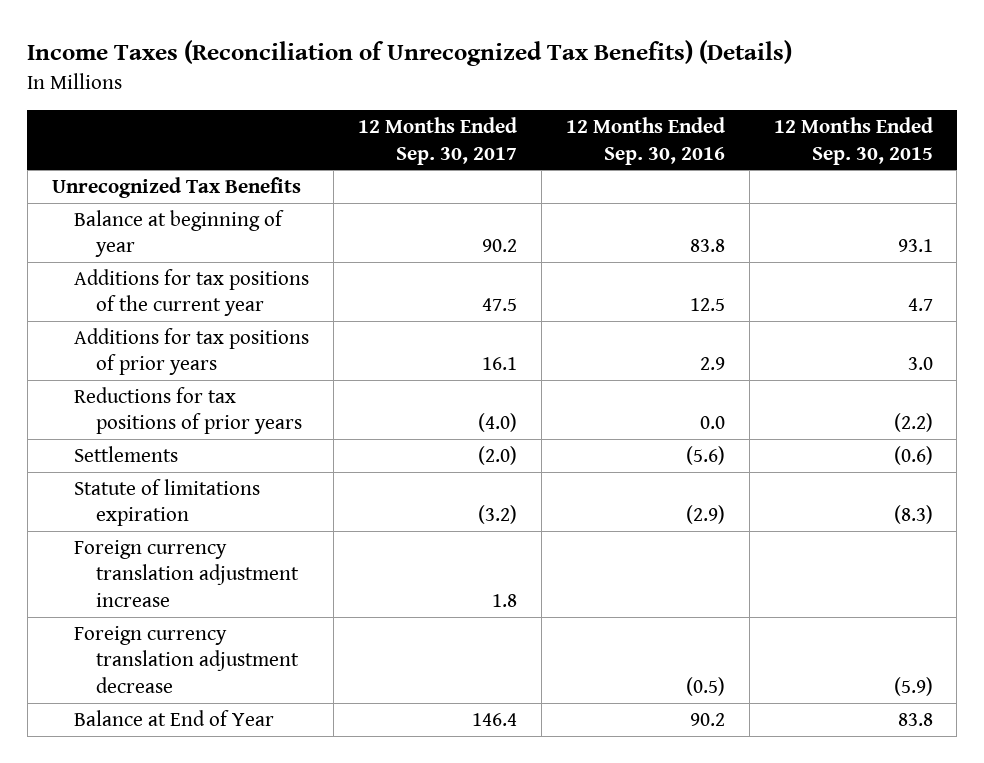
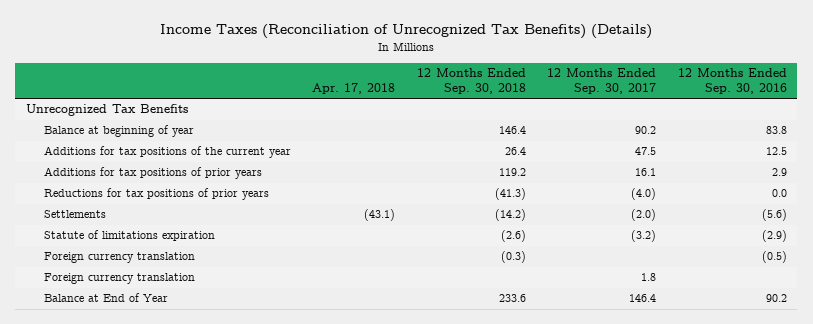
- | 12 Months Ended Sep. 30, 2017 | 12 Months Ended Sep. 30, 2016 | 12 Months Ended Sep. 30, 2015
+ | Apr. 17, 2018 | 12 Months Ended Sep. 30, 2018 | 12 Months Ended Sep. 30, 2017 | 12 Months Ended Sep. 30, 2016
- Foreign currency translation adjustment increase | 1.8 | |
- Foreign currency translation adjustment decrease | | (0.5) | (5.9)
+ Foreign currency translation | | (0.3) | | (0.5)
+ Foreign currency translation | | | 1.8 |

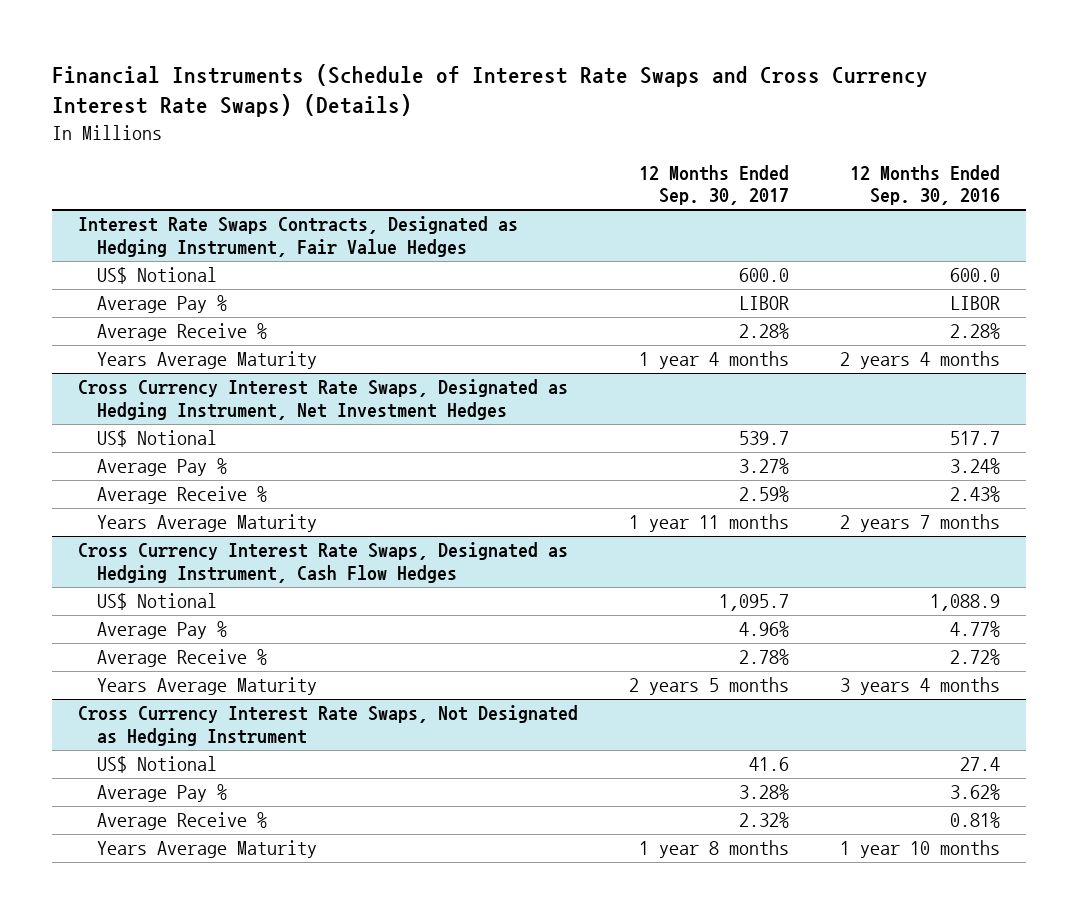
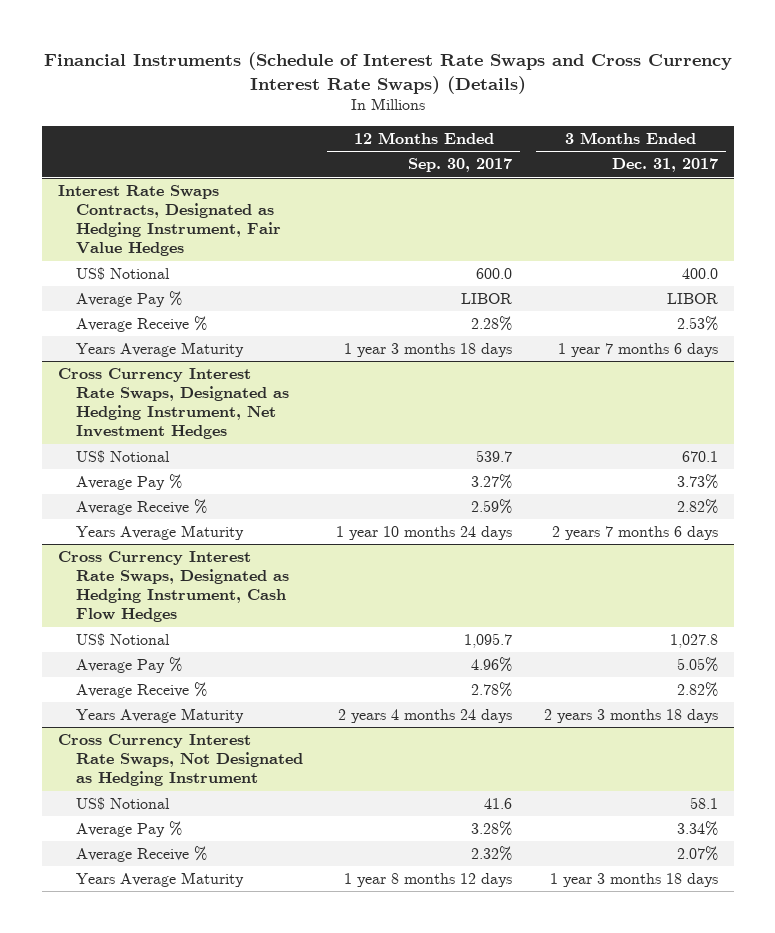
- | 12 Months Ended Sep. 30, 2017 | 12 Months Ended Sep. 30, 2016
+ | 12 Months Ended Sep. 30, 2017 | 3 Months Ended Dec. 31, 2017
@ Interest Rate Swaps Contracts, Designated as Hedging Instrument, Fair Value Hedges
- Years Average Maturity | 1 year 4 months | 2 years 4 months
+ Years Average Maturity | 1 year 3 months 18 days | 1 year 7 months 6 days
@ Cross Currency Interest Rate Swaps, Designated as Hedging Instrument, Net Investment Hedges
- Years Average Maturity | 1 year 11 months | 2 years 7 months
+ Years Average Maturity | 1 year 10 months 24 days | 2 years 7 months 6 days
@ Cross Currency Interest Rate Swaps, Designated as Hedging Instrument, Cash Flow Hedges
- Years Average Maturity | 2 years 5 months | 3 years 4 months
+ Years Average Maturity | 2 years 4 months 24 days | 2 years 3 months 18 days
@ Cross Currency Interest Rate Swaps, Not Designated as Hedging Instrument
- Years Average Maturity | 1 year 8 months | 1 year 10 months
+ Years Average Maturity | 1 year 8 months 12 days | 1 year 3 months 18 days

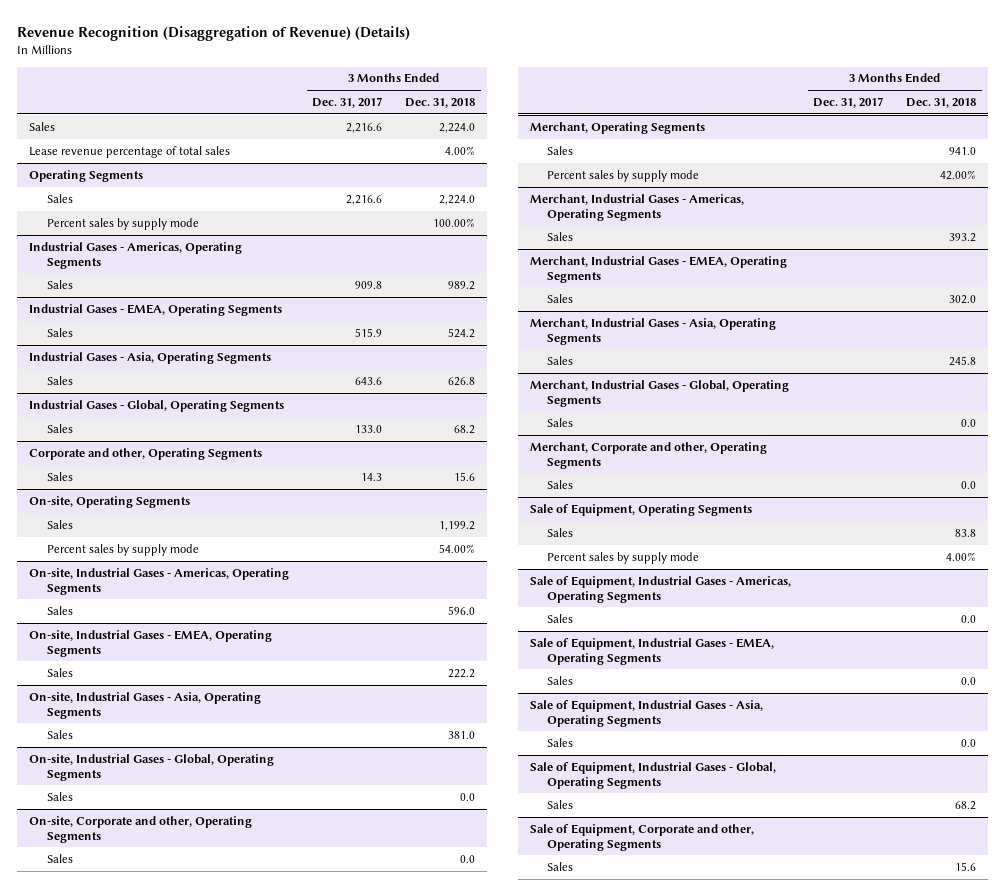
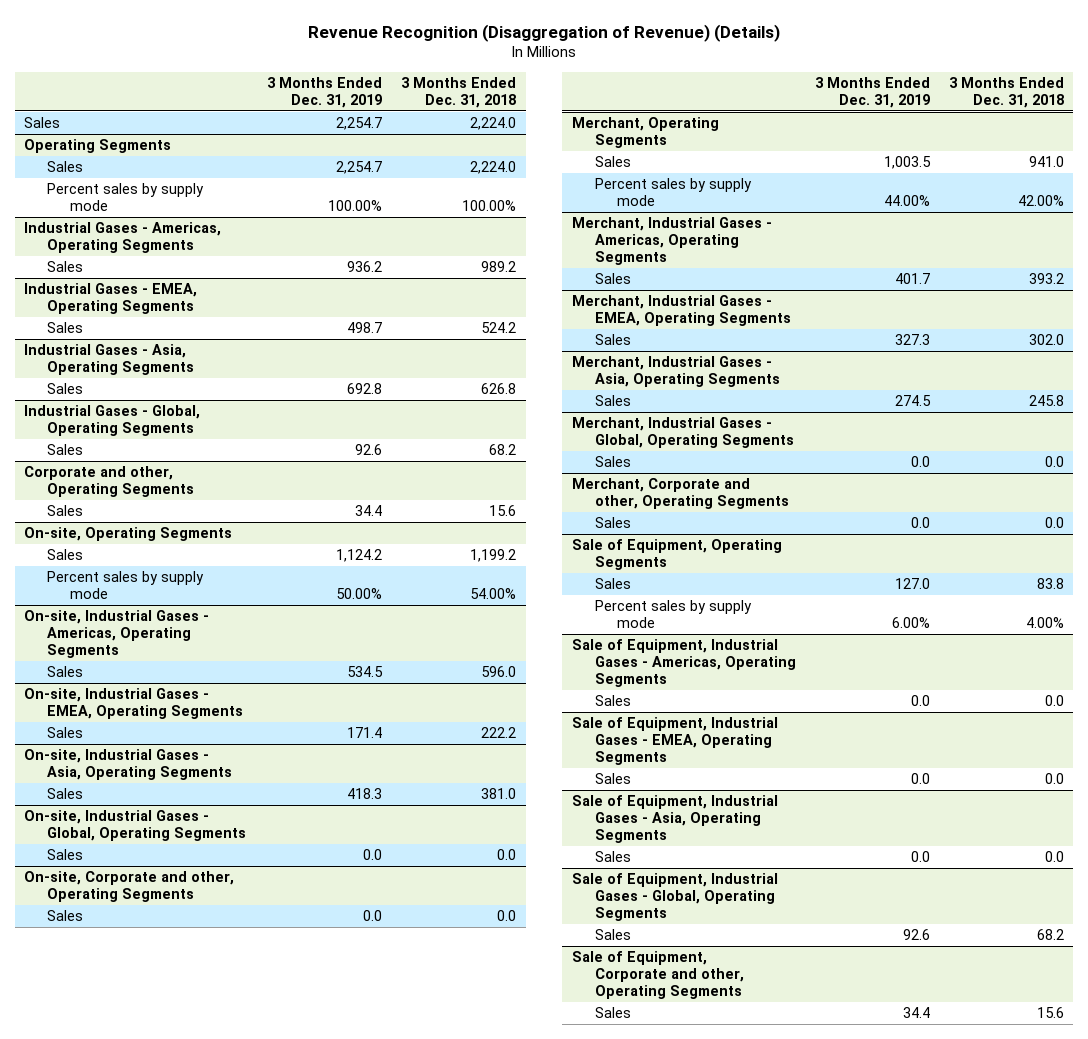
- | 3 Months Ended Dec. 31, 2017 | 3 Months Ended Dec. 31, 2018
+ | 3 Months Ended Dec. 31, 2019 | 3 Months Ended Dec. 31, 2018
- Lease revenue percentage of total sales | | 4.00%

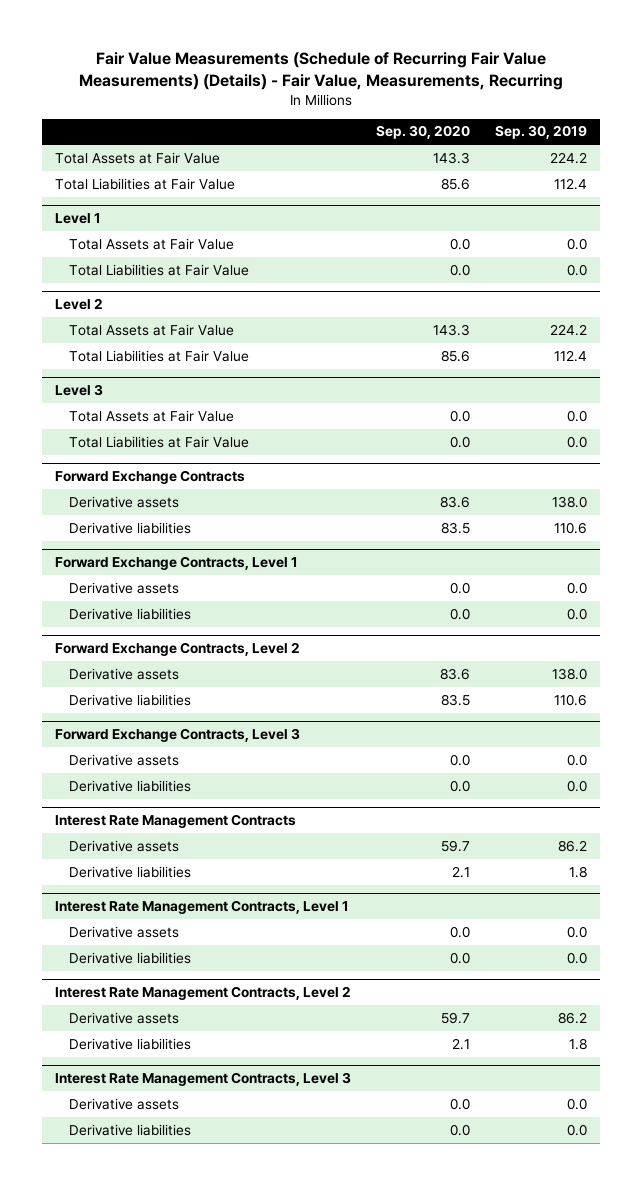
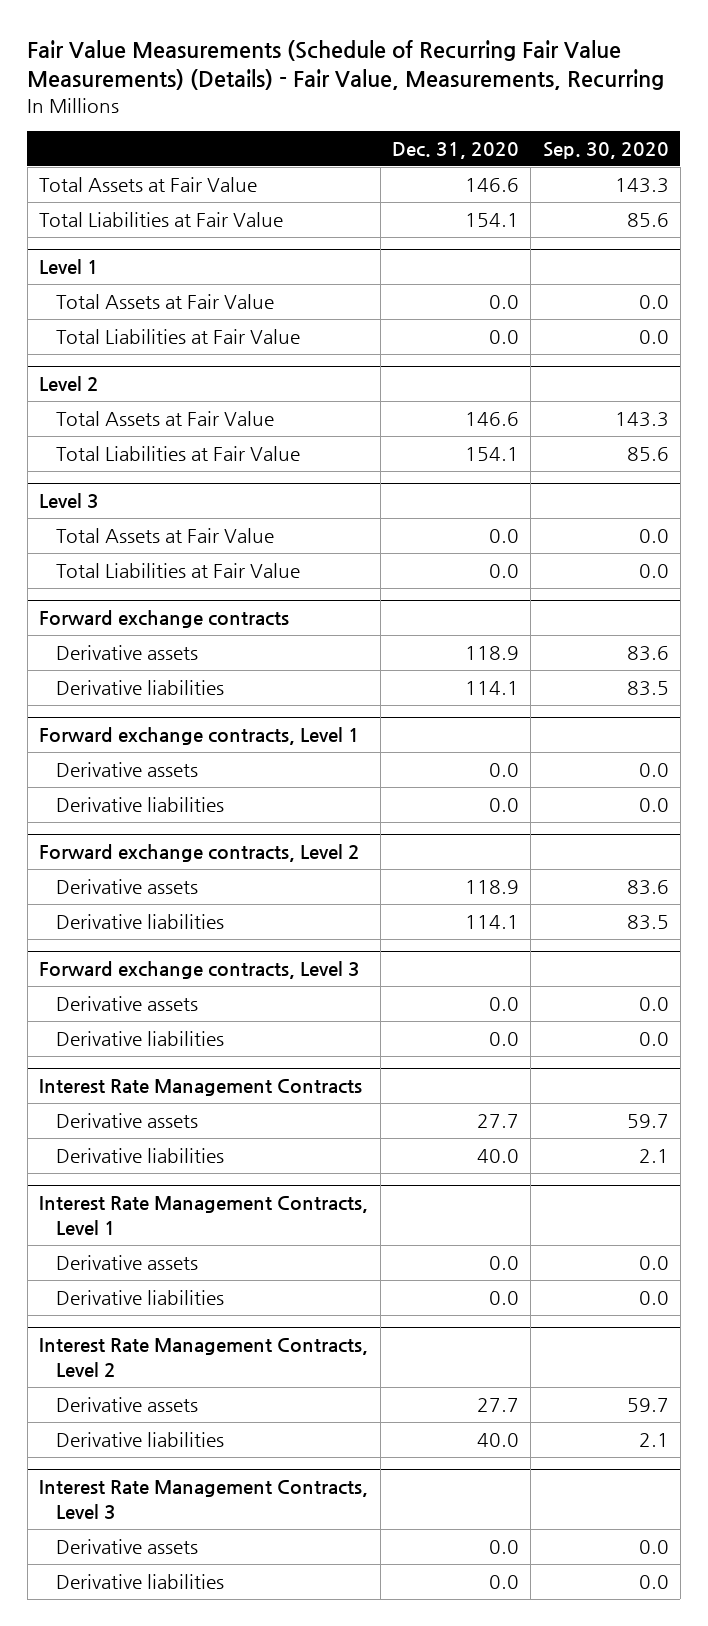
- | Sep. 30, 2020 | Sep. 30, 2019
+ | Dec. 31, 2020 | Sep. 30, 2020
- Forward Exchange Contracts
+ Forward exchange contracts
- Forward Exchange Contracts, Level 1
+ Forward exchange contracts, Level 1
- Forward Exchange Contracts, Level 2
+ Forward exchange contracts, Level 2
- Forward Exchange Contracts, Level 3
+ Forward exchange contracts, Level 3

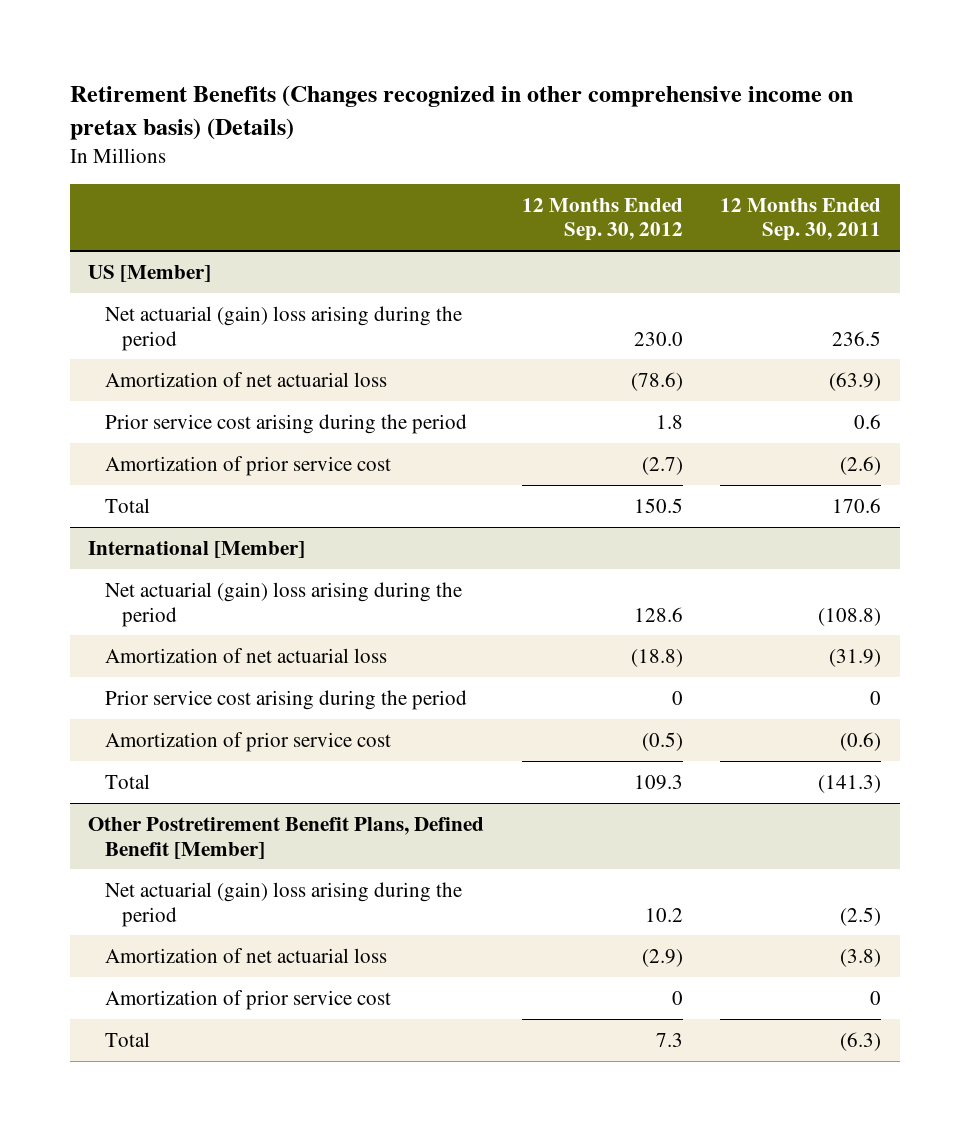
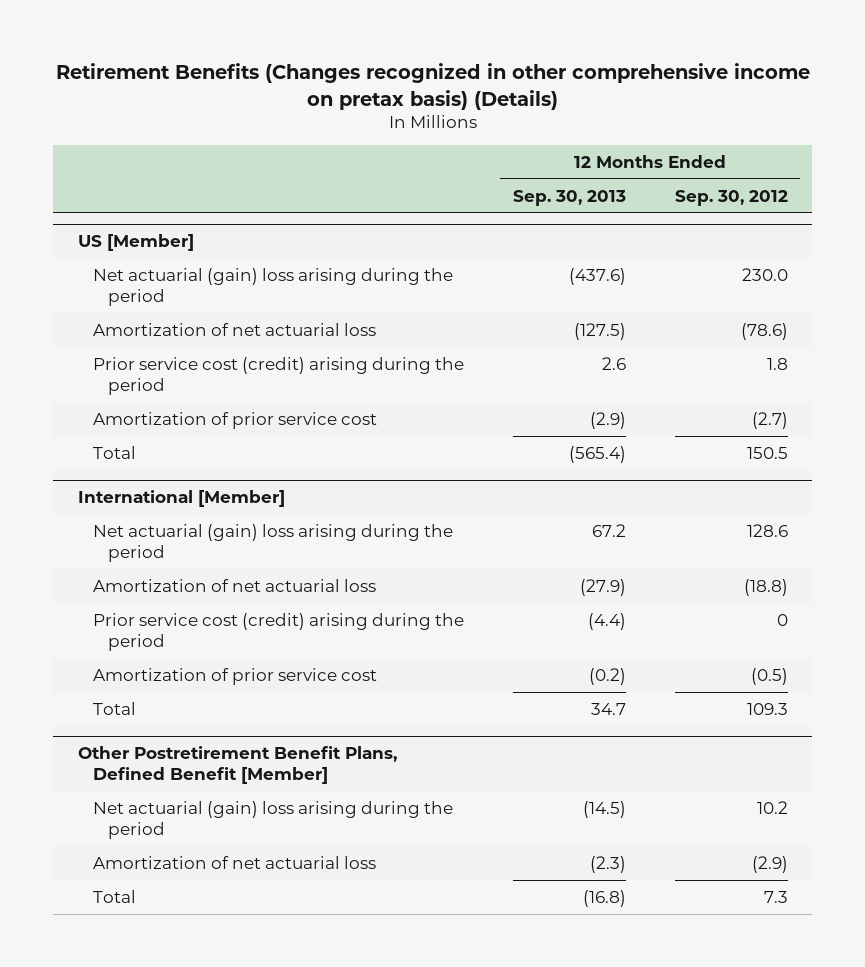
- | 12 Months Ended Sep. 30, 2012 | 12 Months Ended Sep. 30, 2011
+ | 12 Months Ended Sep. 30, 2013 | 12 Months Ended Sep. 30, 2012
@ US [Member]
- Prior service cost arising during the period | 1.8 | 0.6
+ Prior service cost (credit) arising during the period | 2.6 | 1.8
@ International [Member]
- Prior service cost arising during the period | 0 | 0
+ Prior service cost (credit) arising during the period | (4.4) | 0
@ Other Postretirement Benefit Plans, Defined Benefit [Member]
- Amortization of prior service cost | 0 | 0

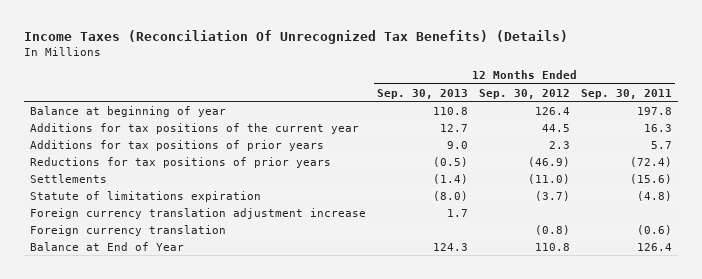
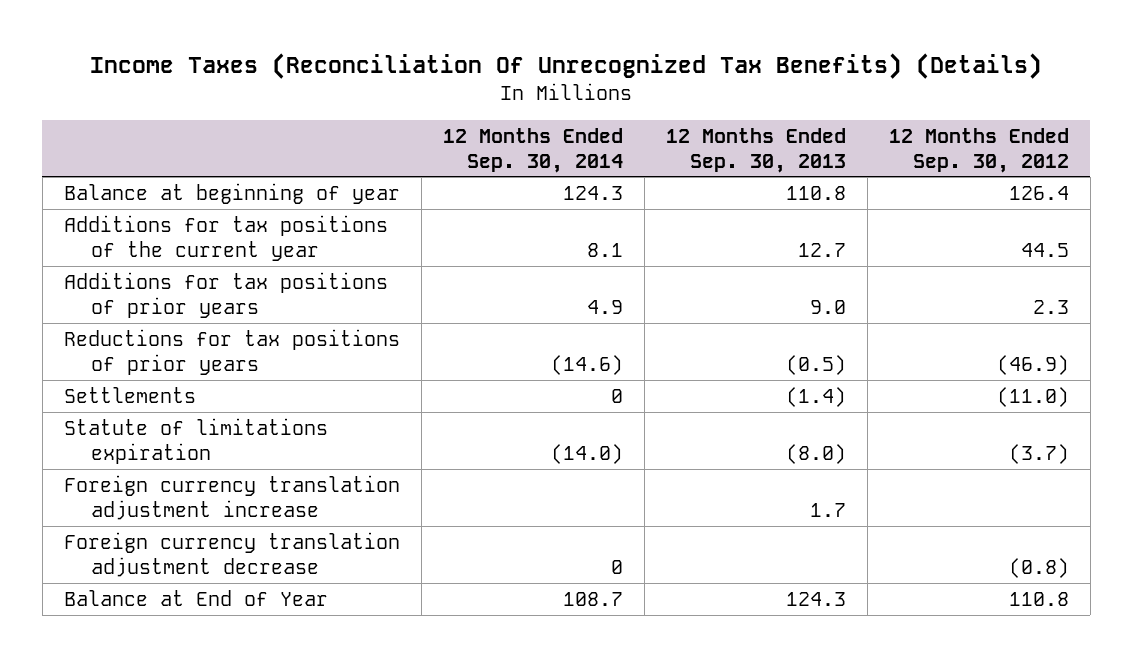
- | 12 Months Ended Sep. 30, 2013 | 12 Months Ended Sep. 30, 2012 | 12 Months Ended Sep. 30, 2011
+ | 12 Months Ended Sep. 30, 2014 | 12 Months Ended Sep. 30, 2013 | 12 Months Ended Sep. 30, 2012
- Foreign currency translation | | (0.8) | (0.6)
+ Foreign currency translation adjustment decrease | 0 | | (0.8)

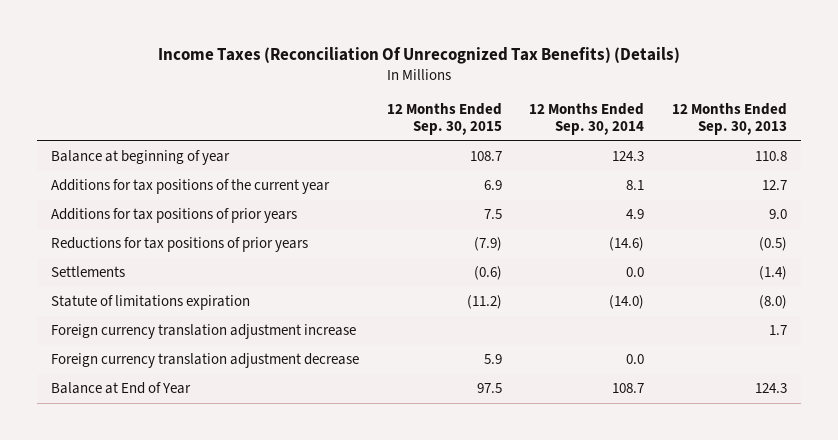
- | 12 Months Ended Sep. 30, 2014 | 12 Months Ended Sep. 30, 2013 | 12 Months Ended Sep. 30, 2012
+ | 12 Months Ended Sep. 30, 2015 | 12 Months Ended Sep. 30, 2014 | 12 Months Ended Sep. 30, 2013
- Settlements | 0 | (1.4) | (11.0)
+ Settlements | (0.6) | 0.0 | (1.4)
- Foreign currency translation adjustment decrease | 0 | | (0.8)
+ Foreign currency translation adjustment decrease | 5.9 | 0.0 |

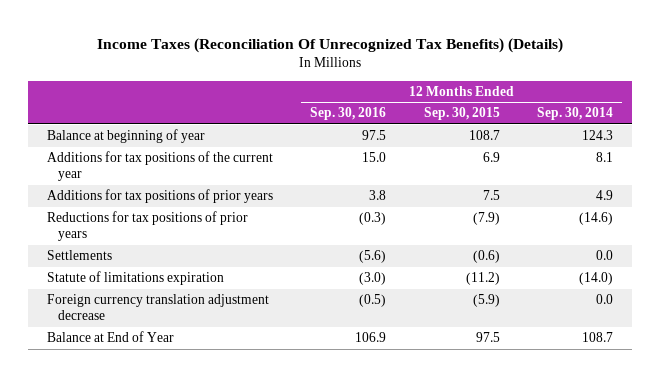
- | 12 Months Ended Sep. 30, 2015 | 12 Months Ended Sep. 30, 2014 | 12 Months Ended Sep. 30, 2013
+ | 12 Months Ended Sep. 30, 2016 | 12 Months Ended Sep. 30, 2015 | 12 Months Ended Sep. 30, 2014
- Foreign currency translation adjustment increase | | | 1.7
- Foreign currency translation adjustment decrease | 5.9 | 0.0 |
+ Foreign currency translation adjustment decrease | (0.5) | (5.9) | 0.0

